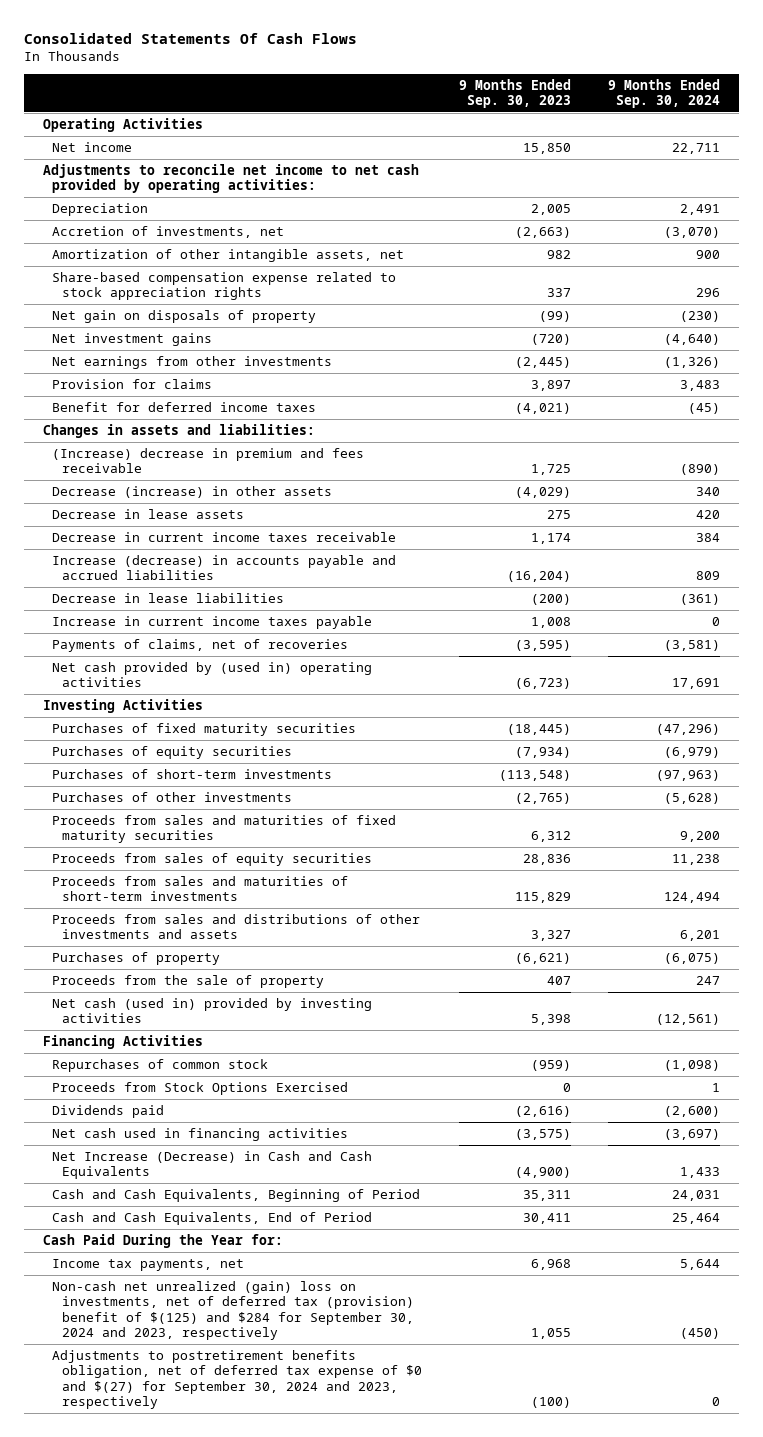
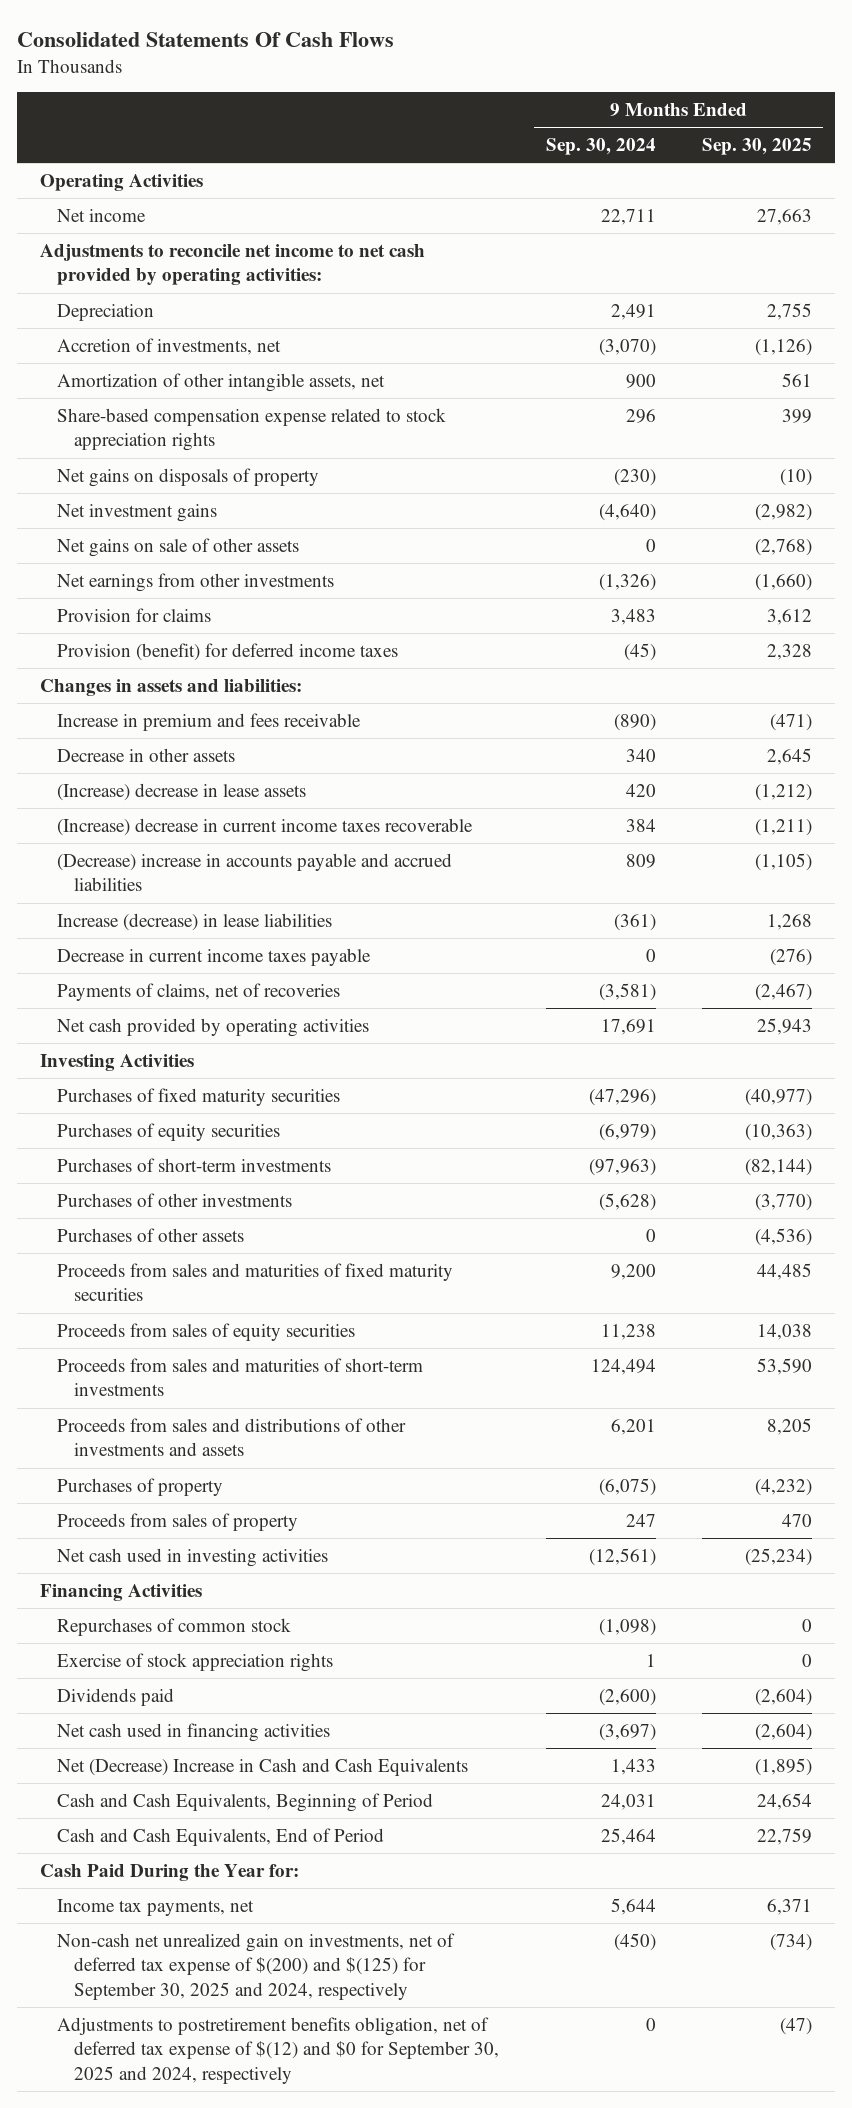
- | 9 Months Ended Sep. 30, 2023 | 9 Months Ended Sep. 30, 2024
+ | 9 Months Ended Sep. 30, 2024 | 9 Months Ended Sep. 30, 2025
- Net gain on disposals of property | (99) | (230)
+ Net gains on disposals of property | (230) | (10)
+ Net gains on sale of other assets | 0 | (2,768)
- Benefit for deferred income taxes | (4,021) | (45)
+ Provision (benefit) for deferred income taxes | (45) | 2,328
- (Increase) decrease in premium and fees receivable | 1,725 | (890)
- Decrease (increase) in other assets | (4,029) | 340
- Decrease in lease assets | 275 | 420
- Decrease in current income taxes receivable | 1,174 | 384
- Increase (decrease) in accounts payable and accrued liabilities | (16,204) | 809
- Decrease in lease liabilities | (200) | (361)
- Increase in current income taxes payable | 1,008 | 0
+ Increase in premium and fees receivable | (890) | (471)
+ Decrease in other assets | 340 | 2,645
+ (Increase) decrease in lease assets | 420 | (1,212)
+ (Increase) decrease in current income taxes recoverable | 384 | (1,211)
+ (Decrease) increase in accounts payable and accrued liabilities | 809 | (1,105)
+ Increase (decrease) in lease liabilities | (361) | 1,268
+ Decrease in current income taxes payable | 0 | (276)
- Net cash provided by (used in) operating activities | (6,723) | 17,691
+ Net cash provided by operating activities | 17,691 | 25,943
+ Purchases of other assets | 0 | (4,536)
- Proceeds from the sale of property | 407 | 247
- Net cash (used in) provided by investing activities | 5,398 | (12,561)
+ Proceeds from sales of property | 247 | 470
+ Net cash used in investing activities | (12,561) | (25,234)
- Proceeds from Stock Options Exercised | 0 | 1
+ Exercise of stock appreciation rights | 1 | 0
- Net Increase (Decrease) in Cash and Cash Equivalents | (4,900) | 1,433
+ Net (Decrease) Increase in Cash and Cash Equivalents | 1,433 | (1,895)
- Non-cash net unrealized (gain) loss on investments, net of deferred tax (provision) benefit of $(125) and $284 for September 30, 2024 and 2023, respectively | 1,055 | (450)
- Adjustments to postretirement benefits obligation, net of deferred tax expense of $0 and $(27) for September 30, 2024 and 2023, respectively | (100) | 0
+ Non-cash net unrealized gain on investments, net of deferred tax expense of $(200) and $(125) for September 30, 2025 and 2024, respectively | (450) | (734)
+ Adjustments to postretirement benefits obligation, net of deferred tax expense of $(12) and $0 for September 30, 2025 and 2024, respectively | 0 | (47)

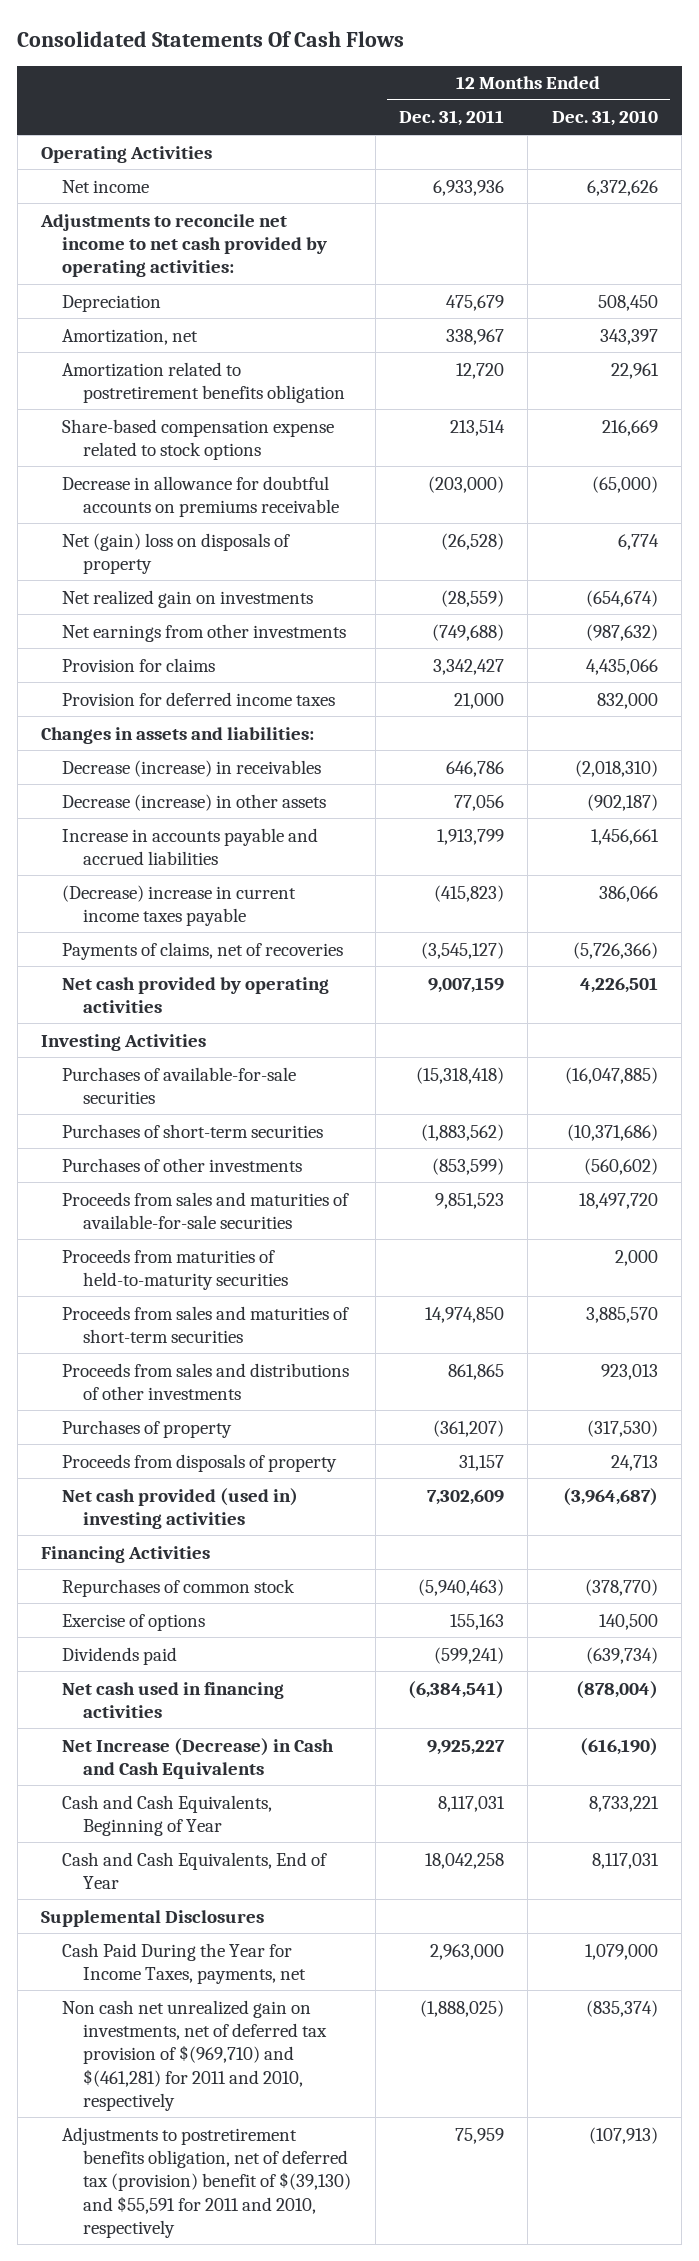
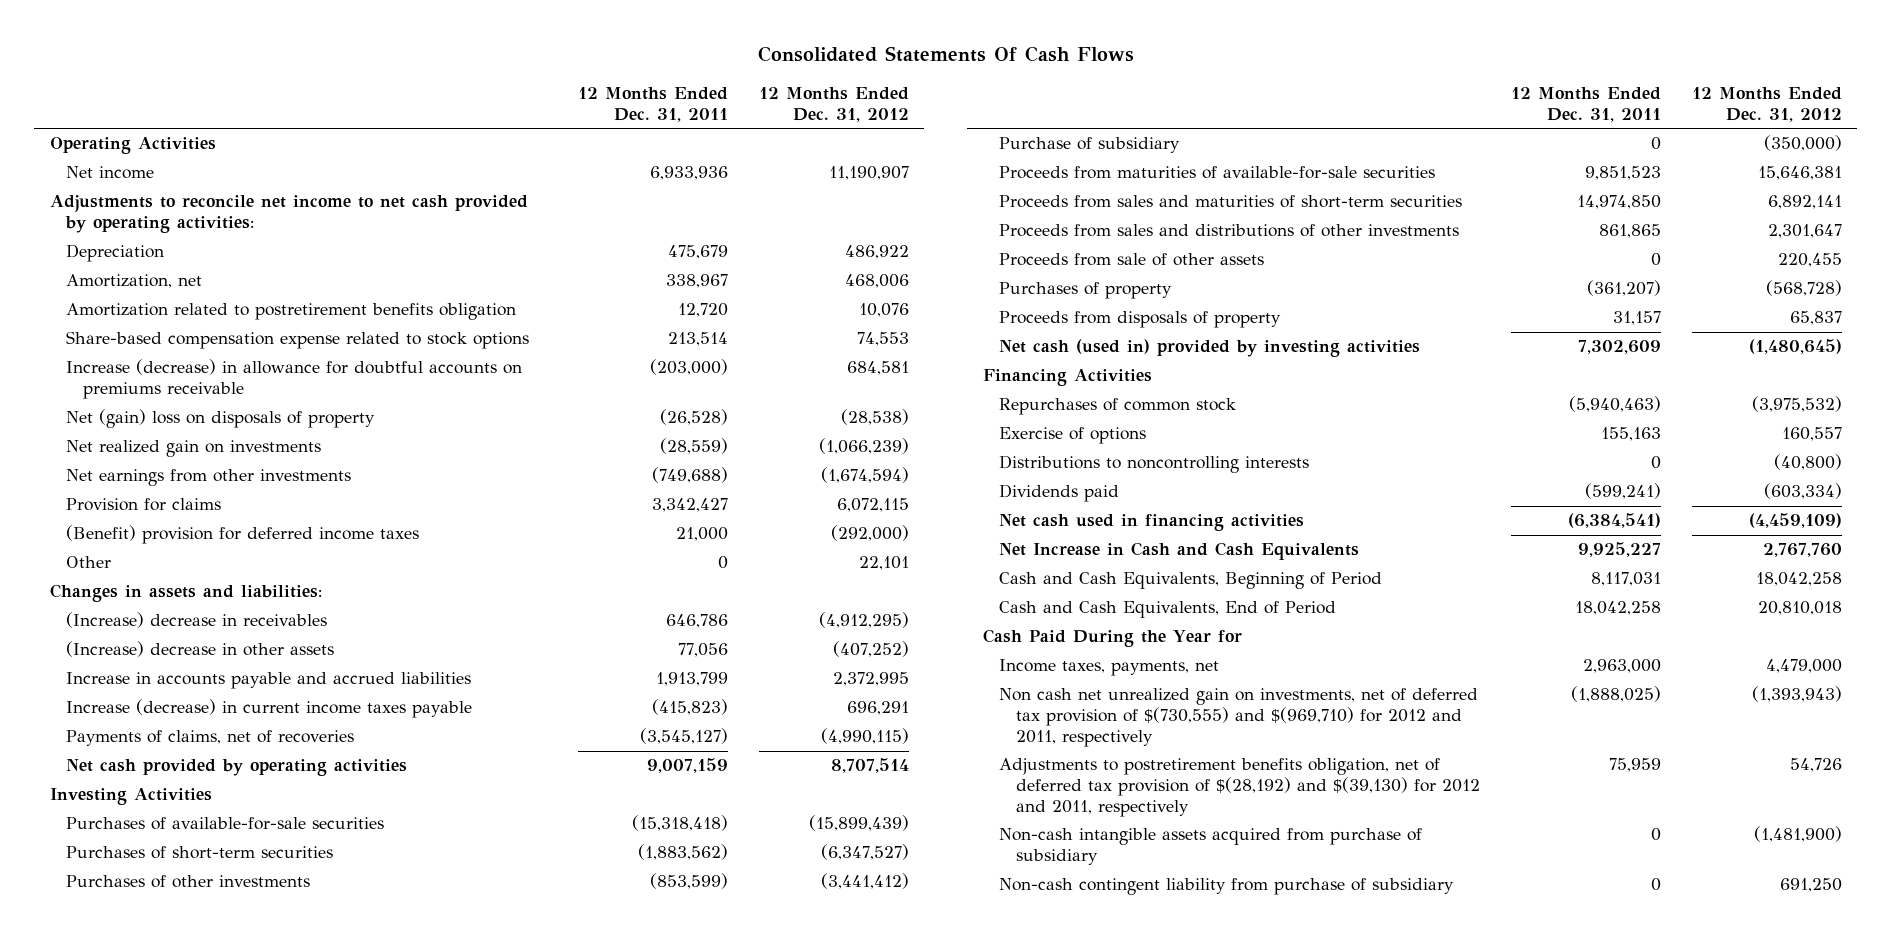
- | 12 Months Ended Dec. 31, 2011 | 12 Months Ended Dec. 31, 2010
+ | 12 Months Ended Dec. 31, 2011 | 12 Months Ended Dec. 31, 2012
- Decrease in allowance for doubtful accounts on premiums receivable | (203,000) | (65,000)
+ Increase (decrease) in allowance for doubtful accounts on premiums receivable | (203,000) | 684,581
- Provision for deferred income taxes | 21,000 | 832,000
+ (Benefit) provision for deferred income taxes | 21,000 | (292,000)
+ Other | 0 | 22,101
- Decrease (increase) in receivables | 646,786 | (2,018,310)
- Decrease (increase) in other assets | 77,056 | (902,187)
+ (Increase) decrease in receivables | 646,786 | (4,912,295)
+ (Increase) decrease in other assets | 77,056 | (407,252)
- (Decrease) increase in current income taxes payable | (415,823) | 386,066
+ Increase (decrease) in current income taxes payable | (415,823) | 696,291
- Proceeds from sales and maturities of available-for-sale securities | 9,851,523 | 18,497,720
- Proceeds from maturities of held-to-maturity securities | | 2,000
+ Purchase of subsidiary | 0 | (350,000)
+ Proceeds from maturities of available-for-sale securities | 9,851,523 | 15,646,381
+ Proceeds from sale of other assets | 0 | 220,455
- Net cash provided (used in) investing activities | 7,302,609 | (3,964,687)
+ Net cash (used in) provided by investing activities | 7,302,609 | (1,480,645)
+ Distributions to noncontrolling interests | 0 | (40,800)
- Net Increase (Decrease) in Cash and Cash Equivalents | 9,925,227 | (616,190)
- Cash and Cash Equivalents, Beginning of Year | 8,117,031 | 8,733,221
- Cash and Cash Equivalents, End of Year | 18,042,258 | 8,117,031
- Supplemental Disclosures
- Cash Paid During the Year for Income Taxes, payments, net | 2,963,000 | 1,079,000
- Non cash net unrealized gain on investments, net of deferred tax provision of $(969,710) and $(461,281) for 2011 and 2010, respectively | (1,888,025) | (835,374)
- Adjustments to postretirement benefits obligation, net of deferred tax (provision) benefit of $(39,130) and $55,591 for 2011 and 2010, respectively | 75,959 | (107,913)
+ Net Increase in Cash and Cash Equivalents | 9,925,227 | 2,767,760
+ Cash and Cash Equivalents, Beginning of Period | 8,117,031 | 18,042,258
+ Cash and Cash Equivalents, End of Period | 18,042,258 | 20,810,018
+ Cash Paid During the Year for
+ Income taxes, payments, net | 2,963,000 | 4,479,000
+ Non cash net unrealized gain on investments, net of deferred tax provision of $(730,555) and $(969,710) for 2012 and 2011, respectively | (1,888,025) | (1,393,943)
+ Adjustments to postretirement benefits obligation, net of deferred tax provision of $(28,192) and $(39,130) for 2012 and 2011, respectively | 75,959 | 54,726
+ Non-cash intangible assets acquired from purchase of subsidiary | 0 | (1,481,900)
+ Non-cash contingent liability from purchase of subsidiary | 0 | 691,250

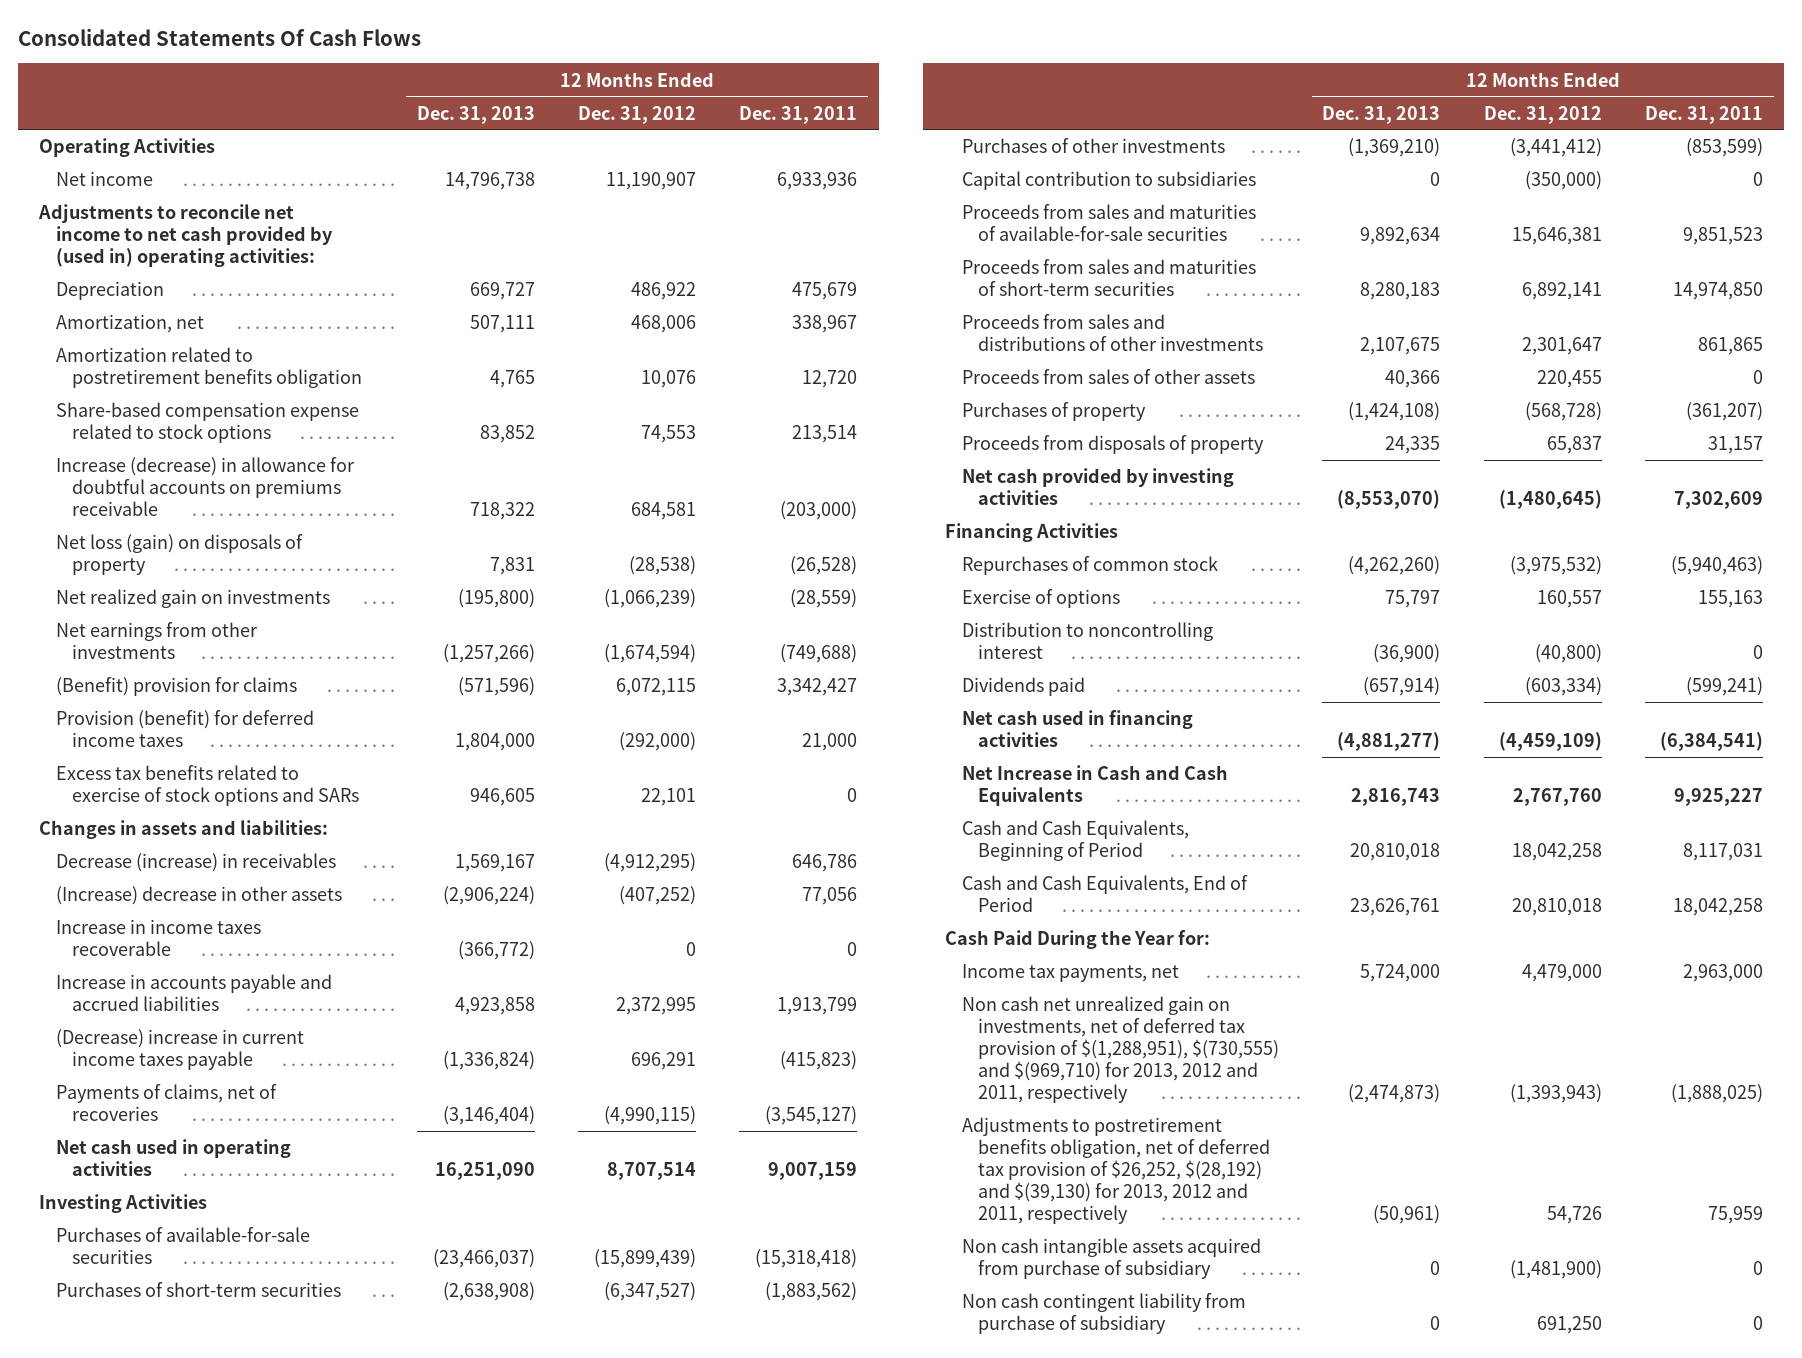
- | 12 Months Ended Dec. 31, 2011 | 12 Months Ended Dec. 31, 2012
+ | 12 Months Ended Dec. 31, 2013 | 12 Months Ended Dec. 31, 2012 | 12 Months Ended Dec. 31, 2011
- Adjustments to reconcile net income to net cash provided by operating activities:
+ Adjustments to reconcile net income to net cash provided by (used in) operating activities:
- Net (gain) loss on disposals of property | (26,528) | (28,538)
+ Net loss (gain) on disposals of property | 7,831 | (28,538) | (26,528)
- Provision for claims | 3,342,427 | 6,072,115
- (Benefit) provision for deferred income taxes | 21,000 | (292,000)
- Other | 0 | 22,101
+ (Benefit) provision for claims | (571,596) | 6,072,115 | 3,342,427
+ Provision (benefit) for deferred income taxes | 1,804,000 | (292,000) | 21,000
+ Excess tax benefits related to exercise of stock options and SARs | 946,605 | 22,101 | 0
- (Increase) decrease in receivables | 646,786 | (4,912,295)
+ Decrease (increase) in receivables | 1,569,167 | (4,912,295) | 646,786
+ Increase in income taxes recoverable | (366,772) | 0 | 0
- Increase (decrease) in current income taxes payable | (415,823) | 696,291
+ (Decrease) increase in current income taxes payable | (1,336,824) | 696,291 | (415,823)
- Net cash provided by operating activities | 9,007,159 | 8,707,514
+ Net cash used in operating activities | 16,251,090 | 8,707,514 | 9,007,159
- Purchase of subsidiary | 0 | (350,000)
- Proceeds from maturities of available-for-sale securities | 9,851,523 | 15,646,381
+ Capital contribution to subsidiaries | 0 | (350,000) | 0
+ Proceeds from sales and maturities of available-for-sale securities | 9,892,634 | 15,646,381 | 9,851,523
- Proceeds from sale of other assets | 0 | 220,455
+ Proceeds from sales of other assets | 40,366 | 220,455 | 0
- Net cash (used in) provided by investing activities | 7,302,609 | (1,480,645)
+ Net cash provided by investing activities | (8,553,070) | (1,480,645) | 7,302,609
- Distributions to noncontrolling interests | 0 | (40,800)
+ Distribution to noncontrolling interest | (36,900) | (40,800) | 0
- Cash Paid During the Year for
- Income taxes, payments, net | 2,963,000 | 4,479,000
- Non cash net unrealized gain on investments, net of deferred tax provision of $(730,555) and $(969,710) for 2012 and 2011, respectively | (1,888,025) | (1,393,943)
- Adjustments to postretirement benefits obligation, net of deferred tax provision of $(28,192) and $(39,130) for 2012 and 2011, respectively | 75,959 | 54,726
- Non-cash intangible assets acquired from purchase of subsidiary | 0 | (1,481,900)
- Non-cash contingent liability from purchase of subsidiary | 0 | 691,250
+ Cash Paid During the Year for:
+ Income tax payments, net | 5,724,000 | 4,479,000 | 2,963,000
+ Non cash net unrealized gain on investments, net of deferred tax provision of $(1,288,951), $(730,555) and $(969,710) for 2013, 2012 and 2011, respectively | (2,474,873) | (1,393,943) | (1,888,025)
+ Adjustments to postretirement benefits obligation, net of deferred tax provision of $26,252, $(28,192) and $(39,130) for 2013, 2012 and 2011, respectively | (50,961) | 54,726 | 75,959
+ Non cash intangible assets acquired from purchase of subsidiary | 0 | (1,481,900) | 0
+ Non cash contingent liability from purchase of subsidiary | 0 | 691,250 | 0

